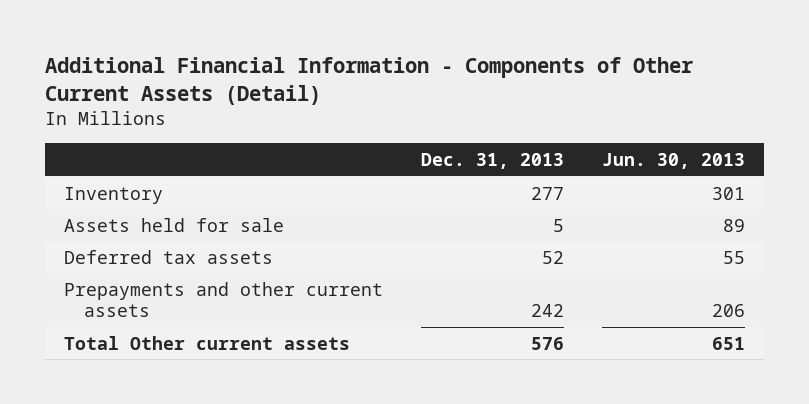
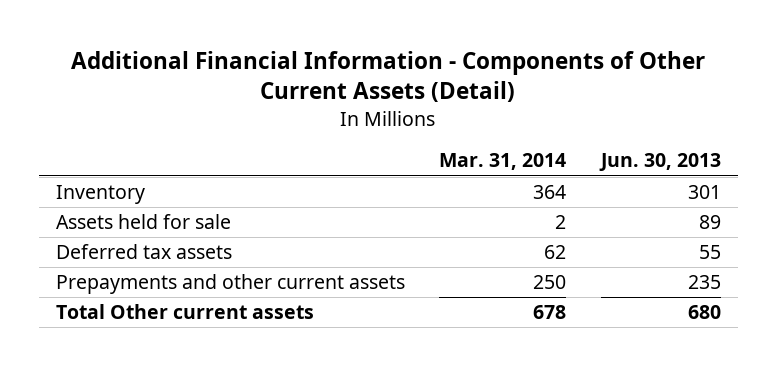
- | Dec. 31, 2013 | Jun. 30, 2013
+ | Mar. 31, 2014 | Jun. 30, 2013
- Prepayments and other current assets | 242 | 206
- Total Other current assets | 576 | 651
+ Prepayments and other current assets | 250 | 235
+ Total Other current assets | 678 | 680

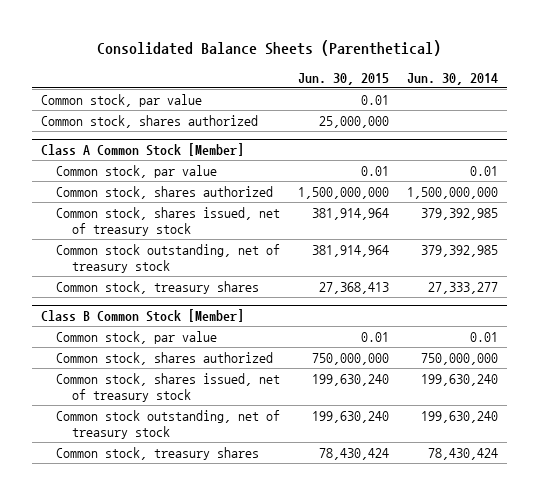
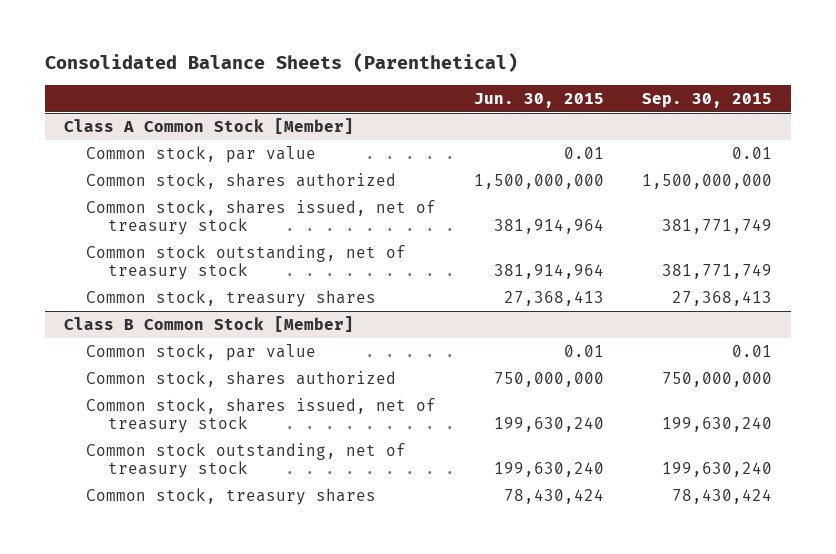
- | Jun. 30, 2015 | Jun. 30, 2014
+ | Jun. 30, 2015 | Sep. 30, 2015
- Common stock, par value | 0.01 |
- Common stock, shares authorized | 25,000,000 |

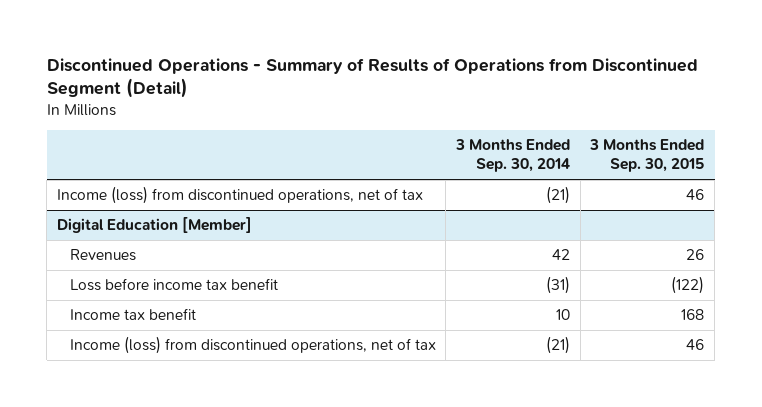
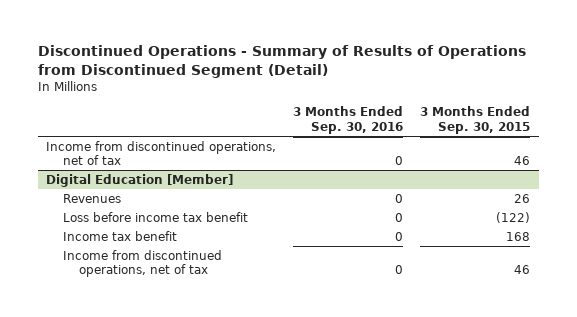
- | 3 Months Ended Sep. 30, 2014 | 3 Months Ended Sep. 30, 2015
+ | 3 Months Ended Sep. 30, 2016 | 3 Months Ended Sep. 30, 2015
- Income (loss) from discontinued operations, net of tax | (21) | 46
+ Income from discontinued operations, net of tax | 0 | 46
@ Digital Education [Member]
- Income (loss) from discontinued operations, net of tax | (21) | 46
+ Income from discontinued operations, net of tax | 0 | 46

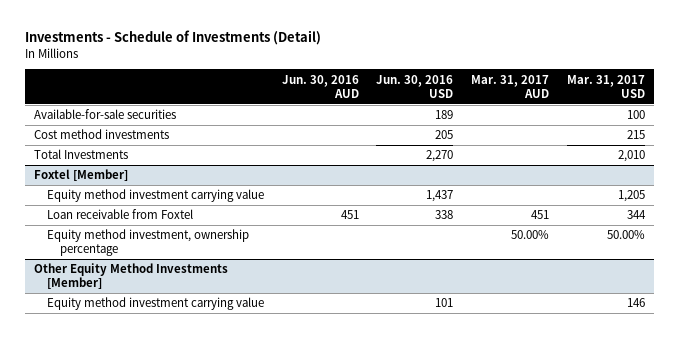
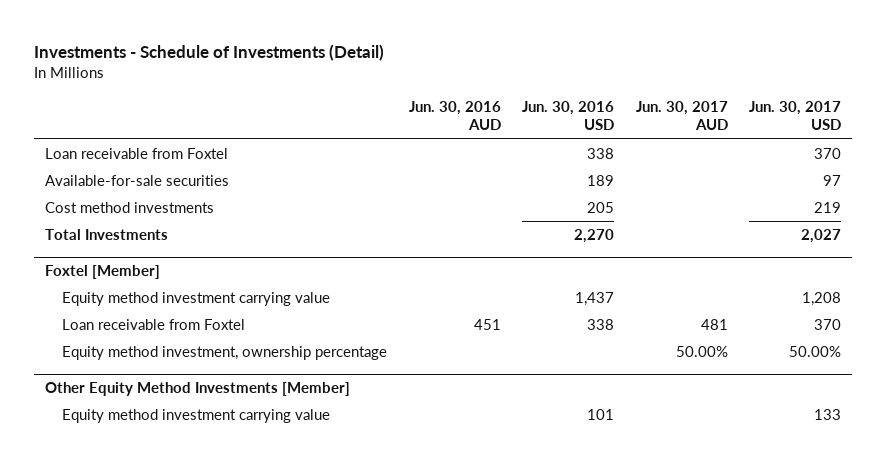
- | Jun. 30, 2016 AUD | Jun. 30, 2016 USD | Mar. 31, 2017 AUD | Mar. 31, 2017 USD
+ | Jun. 30, 2016 AUD | Jun. 30, 2016 USD | Jun. 30, 2017 AUD | Jun. 30, 2017 USD
+ Loan receivable from Foxtel | | 338 | | 370

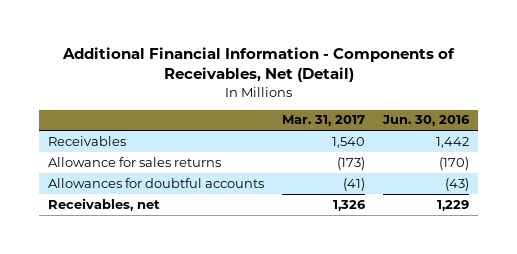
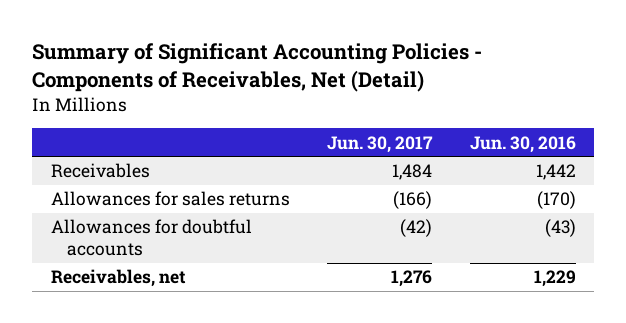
- Additional Financial Information - Components of Receivables, Net (Detail)
+ Summary of Significant Accounting Policies - Components of Receivables, Net (Detail)
- | Mar. 31, 2017 | Jun. 30, 2016
+ | Jun. 30, 2017 | Jun. 30, 2016
- Allowance for sales returns | (173) | (170)
+ Allowances for sales returns | (166) | (170)

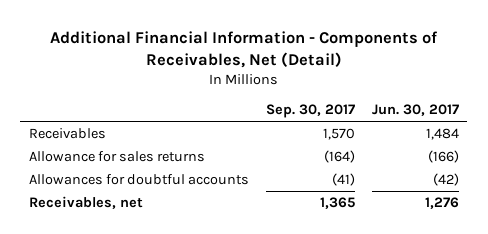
- Summary of Significant Accounting Policies - Components of Receivables, Net (Detail)
+ Additional Financial Information - Components of Receivables, Net (Detail)
- | Jun. 30, 2017 | Jun. 30, 2016
+ | Sep. 30, 2017 | Jun. 30, 2017
- Allowances for sales returns | (166) | (170)
+ Allowance for sales returns | (164) | (166)

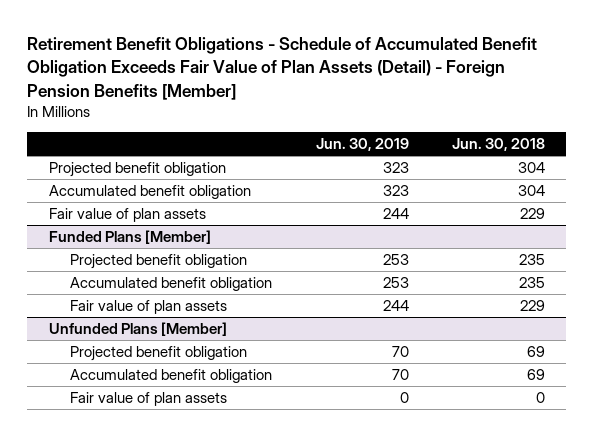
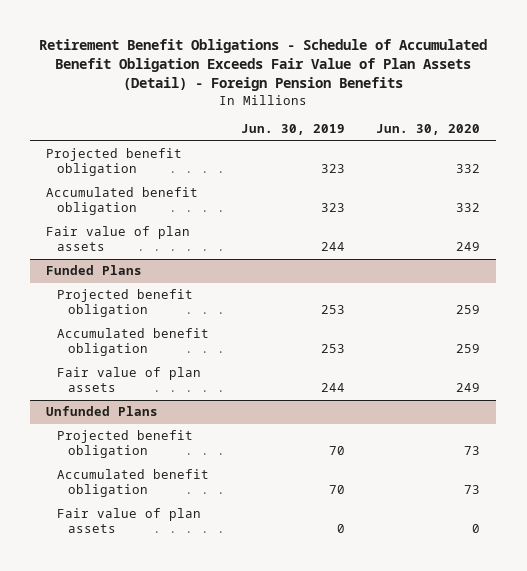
- Retirement Benefit Obligations - Schedule of Accumulated Benefit Obligation Exceeds Fair Value of Plan Assets (Detail) - Foreign Pension Benefits [Member]
+ Retirement Benefit Obligations - Schedule of Accumulated Benefit Obligation Exceeds Fair Value of Plan Assets (Detail) - Foreign Pension Benefits
- | Jun. 30, 2019 | Jun. 30, 2018
+ | Jun. 30, 2019 | Jun. 30, 2020
- Funded Plans [Member]
+ Funded Plans
- Unfunded Plans [Member]
+ Unfunded Plans

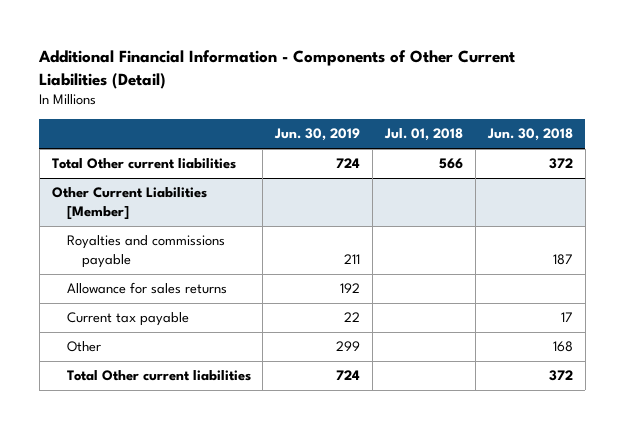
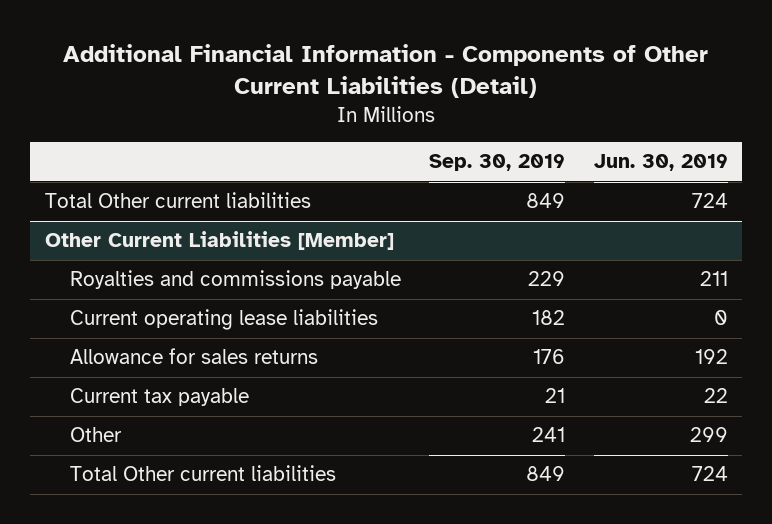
- | Jun. 30, 2019 | Jul. 01, 2018 | Jun. 30, 2018
+ | Sep. 30, 2019 | Jun. 30, 2019
@ Other Current Liabilities [Member]
+ Current operating lease liabilities | 182 | 0

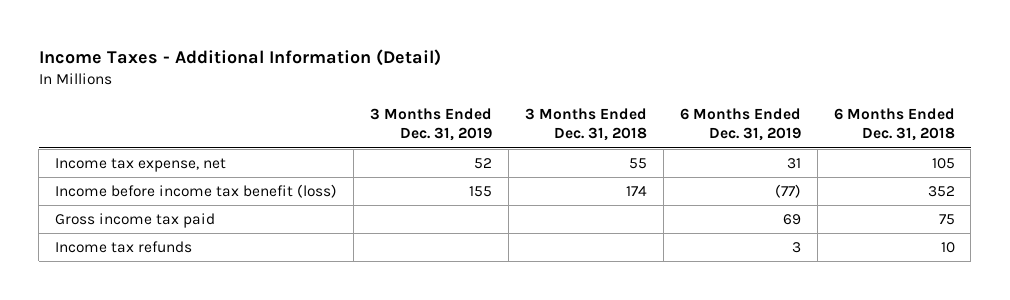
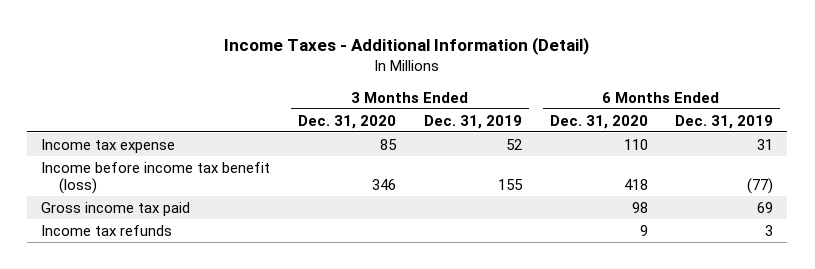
- | 3 Months Ended Dec. 31, 2019 | 3 Months Ended Dec. 31, 2018 | 6 Months Ended Dec. 31, 2019 | 6 Months Ended Dec. 31, 2018
+ | 3 Months Ended Dec. 31, 2020 | 3 Months Ended Dec. 31, 2019 | 6 Months Ended Dec. 31, 2020 | 6 Months Ended Dec. 31, 2019
- Income tax expense, net | 52 | 55 | 31 | 105
+ Income tax expense | 85 | 52 | 110 | 31

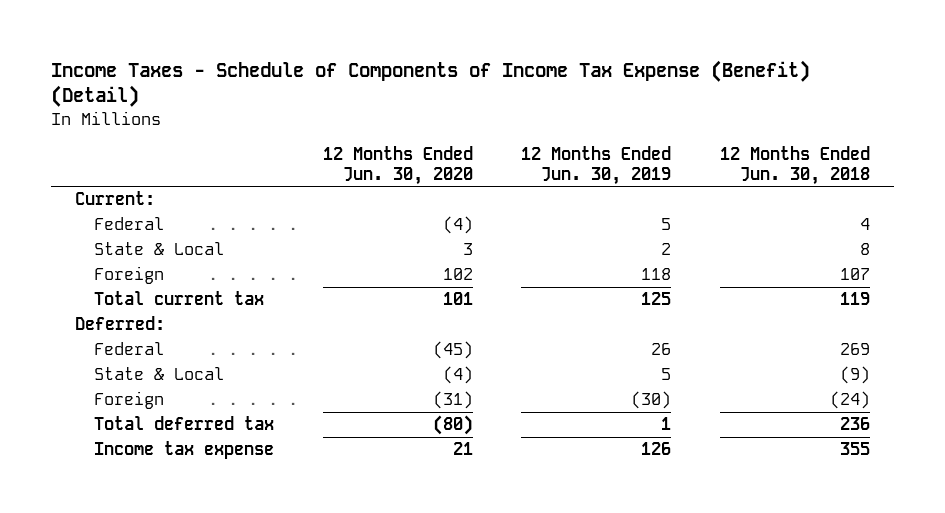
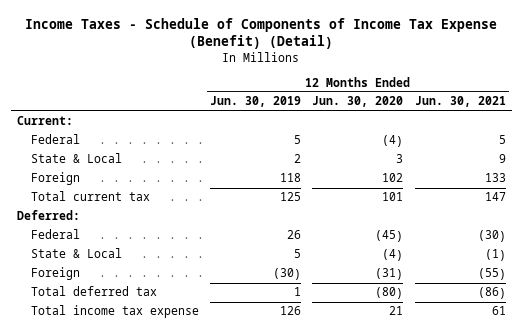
- | 12 Months Ended Jun. 30, 2020 | 12 Months Ended Jun. 30, 2019 | 12 Months Ended Jun. 30, 2018
+ | 12 Months Ended Jun. 30, 2019 | 12 Months Ended Jun. 30, 2020 | 12 Months Ended Jun. 30, 2021
- Income tax expense | 21 | 126 | 355
+ Total income tax expense | 126 | 21 | 61

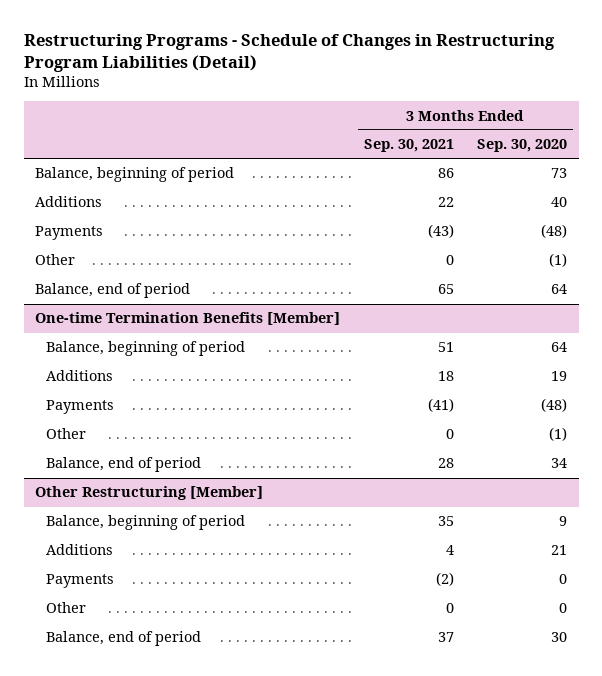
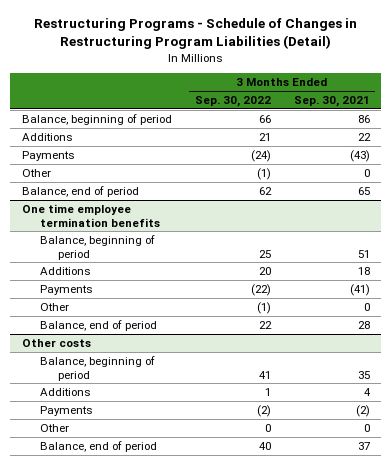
- | 3 Months Ended Sep. 30, 2021 | 3 Months Ended Sep. 30, 2020
+ | 3 Months Ended Sep. 30, 2022 | 3 Months Ended Sep. 30, 2021
- One-time Termination Benefits [Member]
+ One time employee termination benefits
- Other Restructuring [Member]
+ Other costs

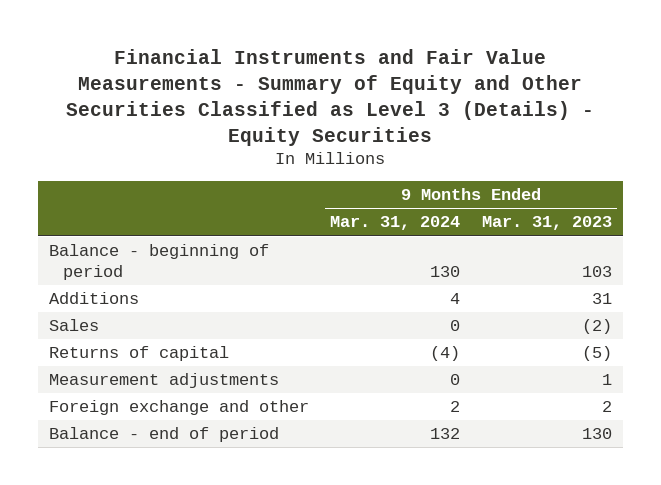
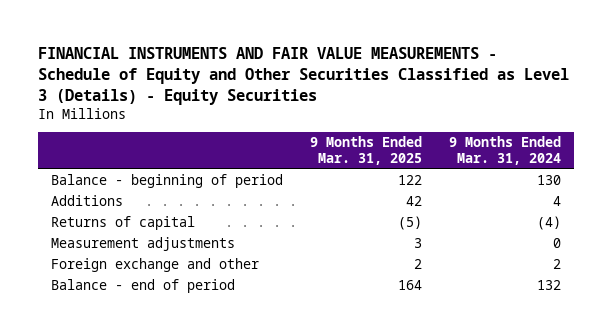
- Financial Instruments and Fair Value Measurements - Summary of Equity and Other Securities Classified as Level 3 (Details) - Equity Securities
+ FINANCIAL INSTRUMENTS AND FAIR VALUE MEASUREMENTS - Schedule of Equity and Other Securities Classified as Level 3 (Details) - Equity Securities
- | 9 Months Ended Mar. 31, 2024 | 9 Months Ended Mar. 31, 2023
+ | 9 Months Ended Mar. 31, 2025 | 9 Months Ended Mar. 31, 2024
- Sales | 0 | (2)

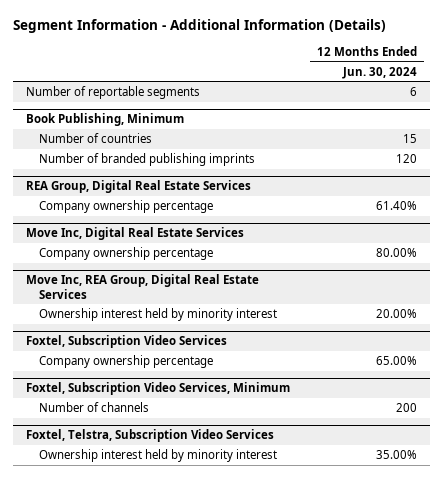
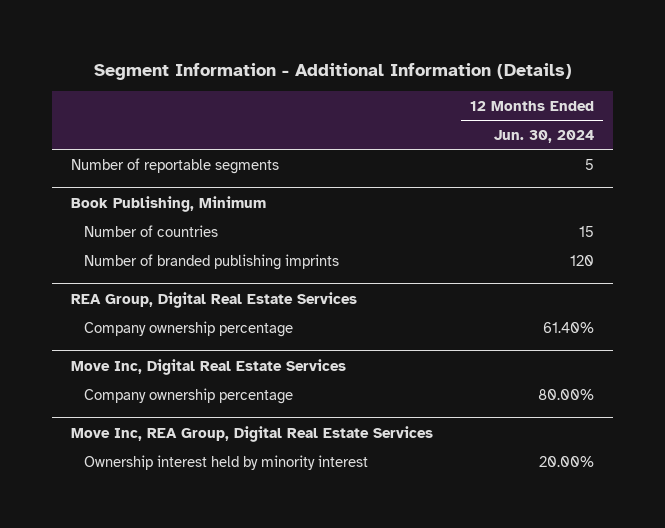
- Number of reportable segments | 6
+ Number of reportable segments | 5
- Foxtel, Subscription Video Services
- Company ownership percentage | 65.00%
- Foxtel, Subscription Video Services, Minimum
- Number of channels | 200
- Foxtel, Telstra, Subscription Video Services
- Ownership interest held by minority interest | 35.00%

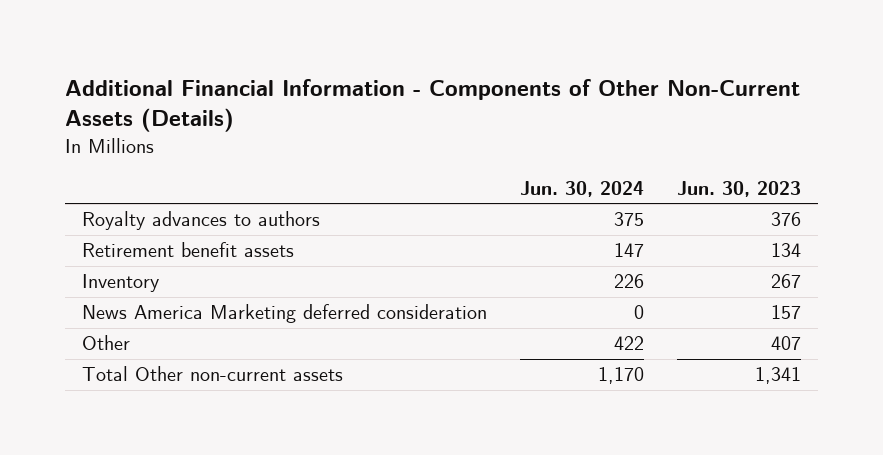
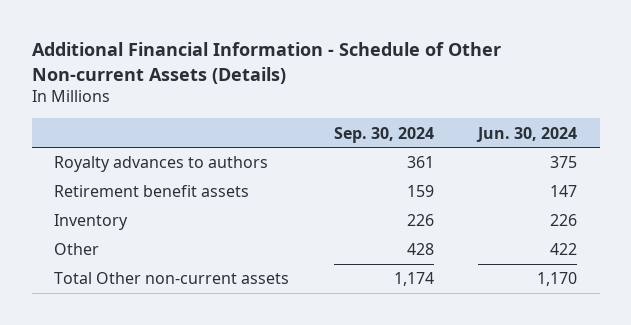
- Additional Financial Information - Components of Other Non-Current Assets (Details)
+ Additional Financial Information - Schedule of Other Non-current Assets (Details)
- | Jun. 30, 2024 | Jun. 30, 2023
+ | Sep. 30, 2024 | Jun. 30, 2024
- News America Marketing deferred consideration | 0 | 157

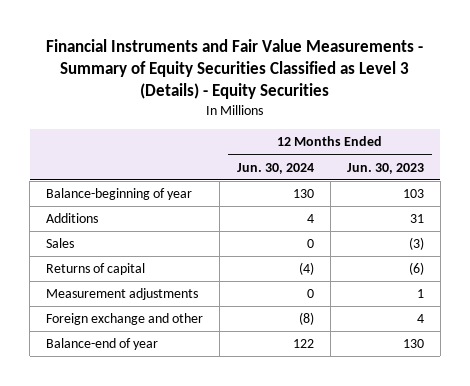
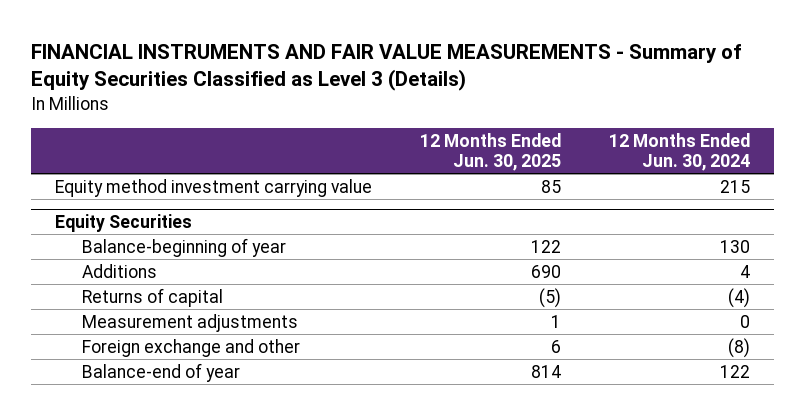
- Financial Instruments and Fair Value Measurements - Summary of Equity Securities Classified as Level 3 (Details) - Equity Securities
+ FINANCIAL INSTRUMENTS AND FAIR VALUE MEASUREMENTS - Summary of Equity Securities Classified as Level 3 (Details)
- | 12 Months Ended Jun. 30, 2024 | 12 Months Ended Jun. 30, 2023
+ | 12 Months Ended Jun. 30, 2025 | 12 Months Ended Jun. 30, 2024
+ Equity method investment carrying value | 85 | 215
+ Equity Securities
- Sales | 0 | (3)

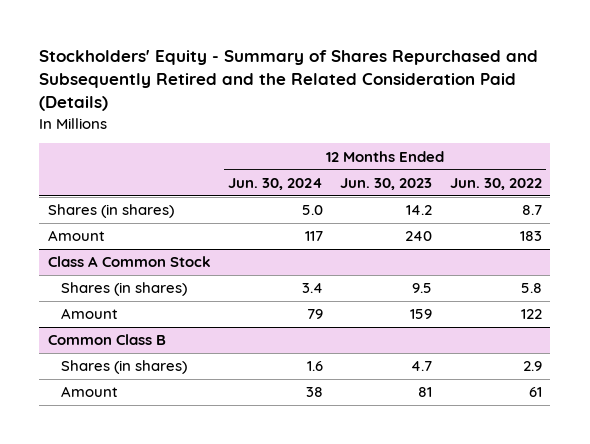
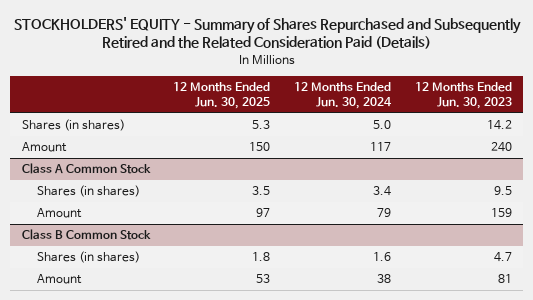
- Stockholders' Equity - Summary of Shares Repurchased and Subsequently Retired and the Related Consideration Paid (Details)
+ STOCKHOLDERS' EQUITY - Summary of Shares Repurchased and Subsequently Retired and the Related Consideration Paid (Details)
- | 12 Months Ended Jun. 30, 2024 | 12 Months Ended Jun. 30, 2023 | 12 Months Ended Jun. 30, 2022
+ | 12 Months Ended Jun. 30, 2025 | 12 Months Ended Jun. 30, 2024 | 12 Months Ended Jun. 30, 2023
- Common Class B
+ Class B Common Stock

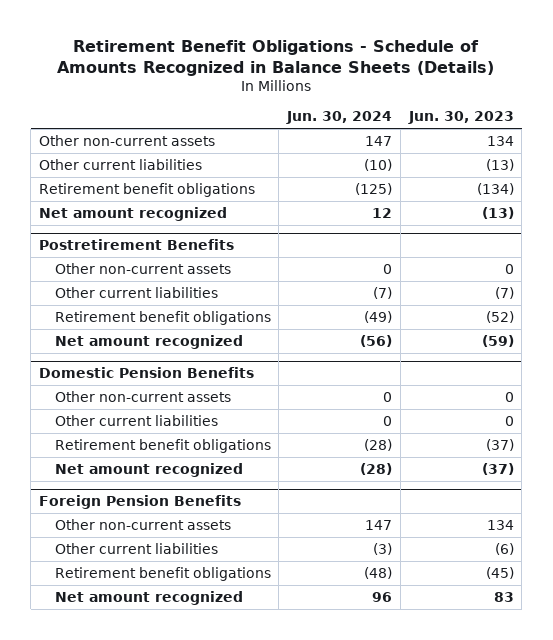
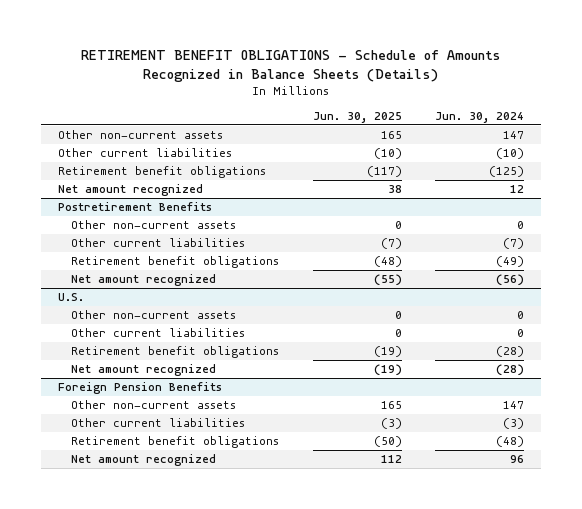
- Retirement Benefit Obligations - Schedule of Amounts Recognized in Balance Sheets (Details)
+ RETIREMENT BENEFIT OBLIGATIONS - Schedule of Amounts Recognized in Balance Sheets (Details)
- | Jun. 30, 2024 | Jun. 30, 2023
+ | Jun. 30, 2025 | Jun. 30, 2024
- Domestic Pension Benefits
+ U.S.

